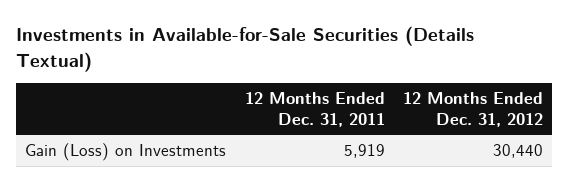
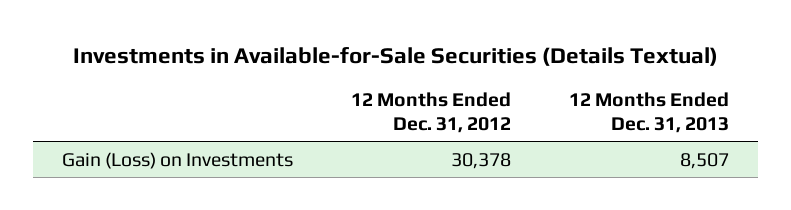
- | 12 Months Ended Dec. 31, 2011 | 12 Months Ended Dec. 31, 2012
+ | 12 Months Ended Dec. 31, 2012 | 12 Months Ended Dec. 31, 2013
- Gain (Loss) on Investments | 5,919 | 30,440
+ Gain (Loss) on Investments | 30,378 | 8,507

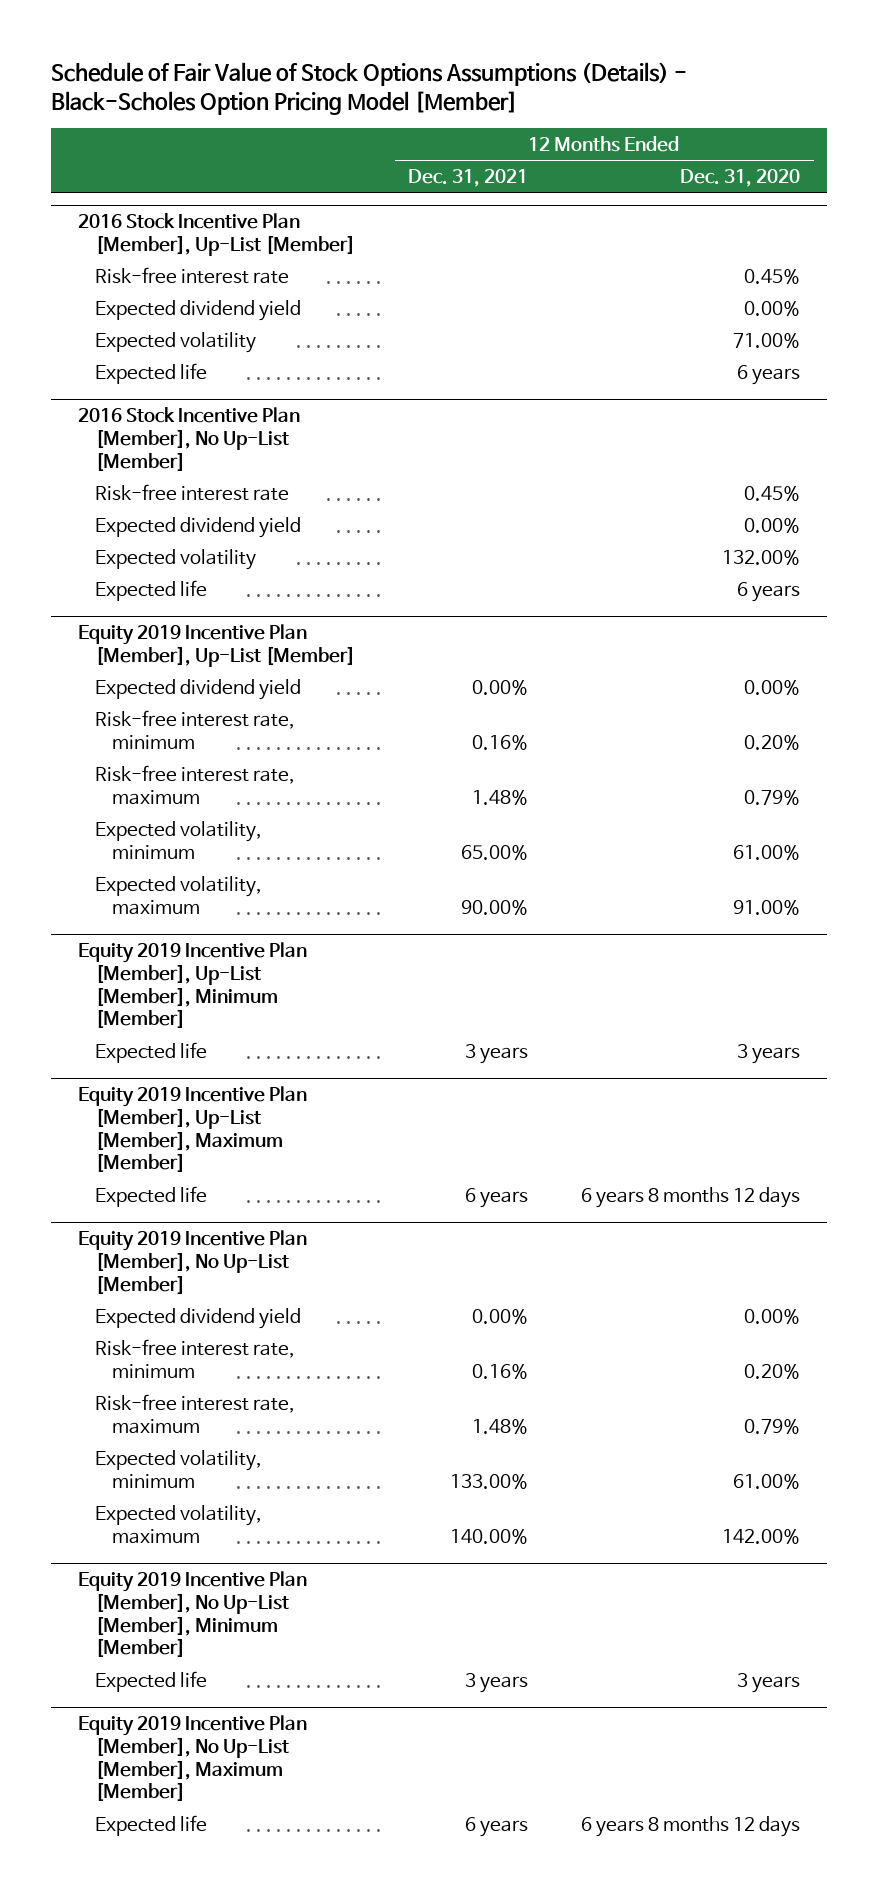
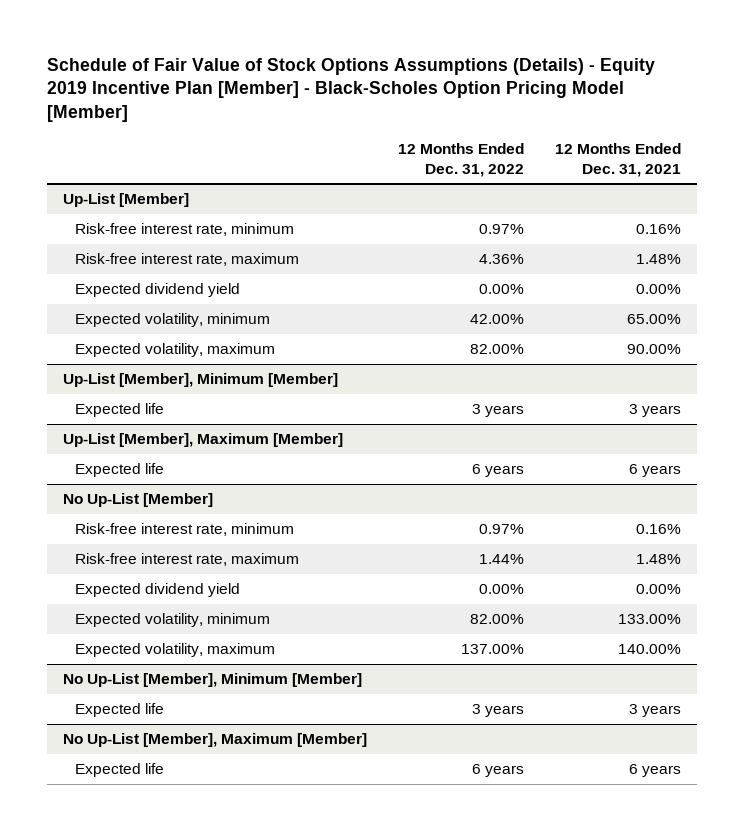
- Schedule of Fair Value of Stock Options Assumptions (Details) - Black-Scholes Option Pricing Model [Member]
+ Schedule of Fair Value of Stock Options Assumptions (Details) - Equity 2019 Incentive Plan [Member] - Black-Scholes Option Pricing Model [Member]
- | 12 Months Ended Dec. 31, 2021 | 12 Months Ended Dec. 31, 2020
+ | 12 Months Ended Dec. 31, 2022 | 12 Months Ended Dec. 31, 2021
- 2016 Stock Incentive Plan [Member], Up-List [Member]
- Risk-free interest rate | | 0.45%
- Expected dividend yield | | 0.00%
- Expected volatility | | 71.00%
- Expected life | | 6 years
- 2016 Stock Incentive Plan [Member], No Up-List [Member]
- Risk-free interest rate | | 0.45%
- Expected dividend yield | | 0.00%
- Expected volatility | | 132.00%
- Expected life | | 6 years
- Equity 2019 Incentive Plan [Member], Up-List [Member]
- Expected dividend yield | 0.00% | 0.00%
+ Up-List [Member]
+ Expected dividend yield | 0.00% | 0.00%
- Equity 2019 Incentive Plan [Member], Up-List [Member], Minimum [Member]
+ Up-List [Member], Minimum [Member]
- Equity 2019 Incentive Plan [Member], Up-List [Member], Maximum [Member]
+ Up-List [Member], Maximum [Member]
- Equity 2019 Incentive Plan [Member], No Up-List [Member]
- Expected dividend yield | 0.00% | 0.00%
+ No Up-List [Member]
+ Expected dividend yield | 0.00% | 0.00%
- Equity 2019 Incentive Plan [Member], No Up-List [Member], Minimum [Member]
+ No Up-List [Member], Minimum [Member]
- Equity 2019 Incentive Plan [Member], No Up-List [Member], Maximum [Member]
+ No Up-List [Member], Maximum [Member]

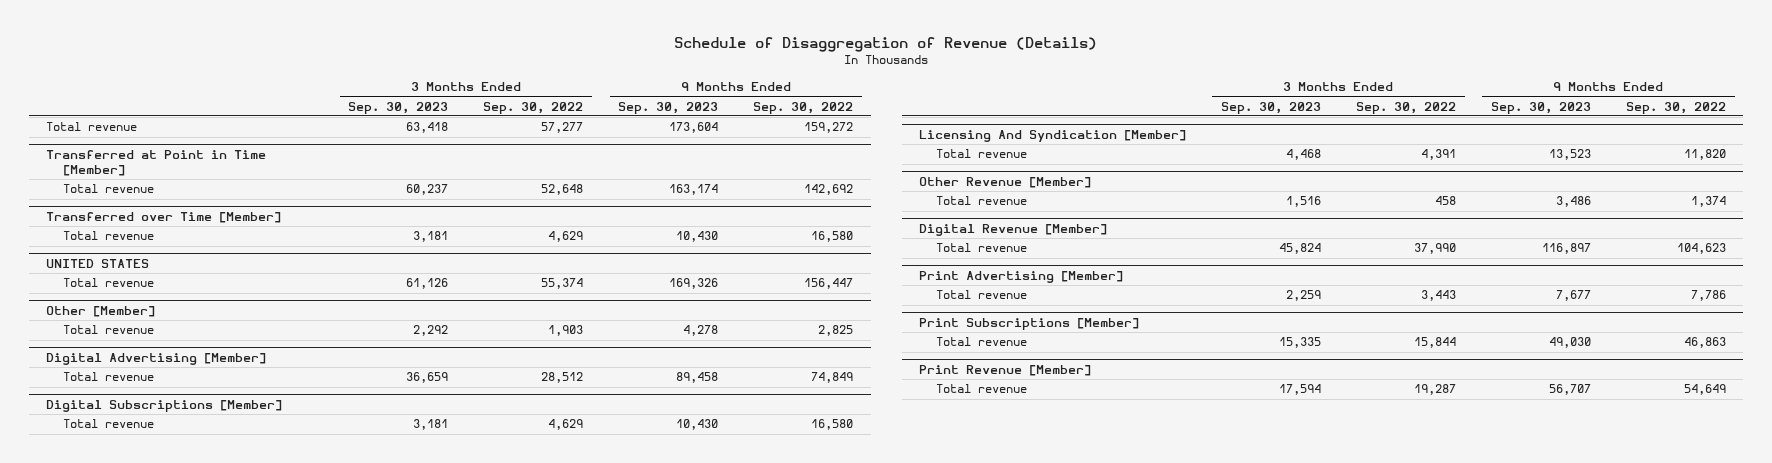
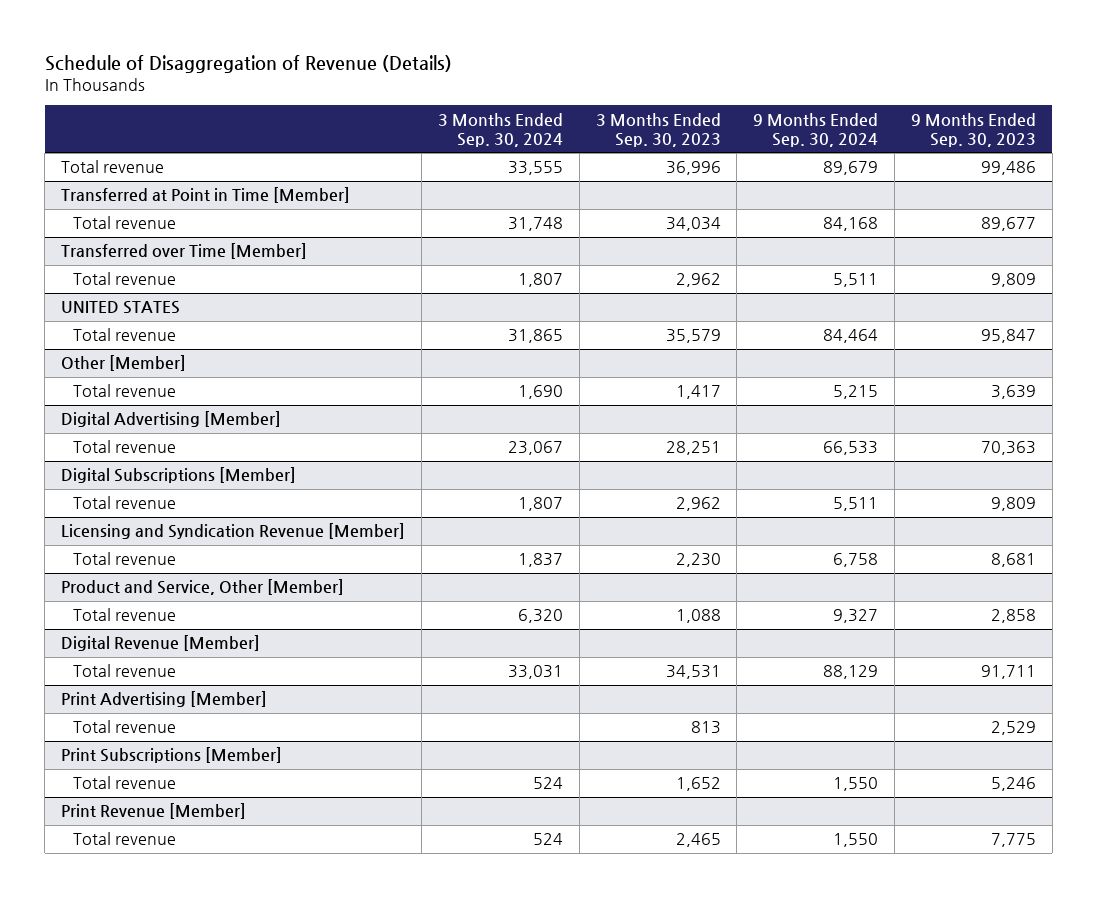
- | 3 Months Ended Sep. 30, 2023 | 3 Months Ended Sep. 30, 2022 | 9 Months Ended Sep. 30, 2023 | 9 Months Ended Sep. 30, 2022
+ | 3 Months Ended Sep. 30, 2024 | 3 Months Ended Sep. 30, 2023 | 9 Months Ended Sep. 30, 2024 | 9 Months Ended Sep. 30, 2023
- Total revenue | 63,418 | 57,277 | 173,604 | 159,272
+ Total revenue | 33,555 | 36,996 | 89,679 | 99,486
@ Transferred at Point in Time [Member]
- Total revenue | 60,237 | 52,648 | 163,174 | 142,692
+ Total revenue | 31,748 | 34,034 | 84,168 | 89,677
@ Transferred over Time [Member]
- Total revenue | 3,181 | 4,629 | 10,430 | 16,580
+ Total revenue | 1,807 | 2,962 | 5,511 | 9,809
@ UNITED STATES
- Total revenue | 61,126 | 55,374 | 169,326 | 156,447
+ Total revenue | 31,865 | 35,579 | 84,464 | 95,847
@ Other [Member]
- Total revenue | 2,292 | 1,903 | 4,278 | 2,825
+ Total revenue | 1,690 | 1,417 | 5,215 | 3,639
@ Digital Advertising [Member]
- Total revenue | 36,659 | 28,512 | 89,458 | 74,849
+ Total revenue | 23,067 | 28,251 | 66,533 | 70,363
@ Digital Subscriptions [Member]
- Total revenue | 3,181 | 4,629 | 10,430 | 16,580
- Licensing And Syndication [Member]
- Total revenue | 4,468 | 4,391 | 13,523 | 11,820
- Other Revenue [Member]
- Total revenue | 1,516 | 458 | 3,486 | 1,374
@ Digital Subscriptions [Member]
+ Total revenue | 1,807 | 2,962 | 5,511 | 9,809
+ Licensing and Syndication Revenue [Member]
+ Total revenue | 1,837 | 2,230 | 6,758 | 8,681
+ Product and Service, Other [Member]
+ Total revenue | 6,320 | 1,088 | 9,327 | 2,858
@ Digital Revenue [Member]
- Total revenue | 45,824 | 37,990 | 116,897 | 104,623
+ Total revenue | 33,031 | 34,531 | 88,129 | 91,711
@ Print Advertising [Member]
- Total revenue | 2,259 | 3,443 | 7,677 | 7,786
+ Total revenue | | 813 | | 2,529
@ Print Subscriptions [Member]
- Total revenue | 15,335 | 15,844 | 49,030 | 46,863
+ Total revenue | 524 | 1,652 | 1,550 | 5,246
@ Print Revenue [Member]
- Total revenue | 17,594 | 19,287 | 56,707 | 54,649
+ Total revenue | 524 | 2,465 | 1,550 | 7,775

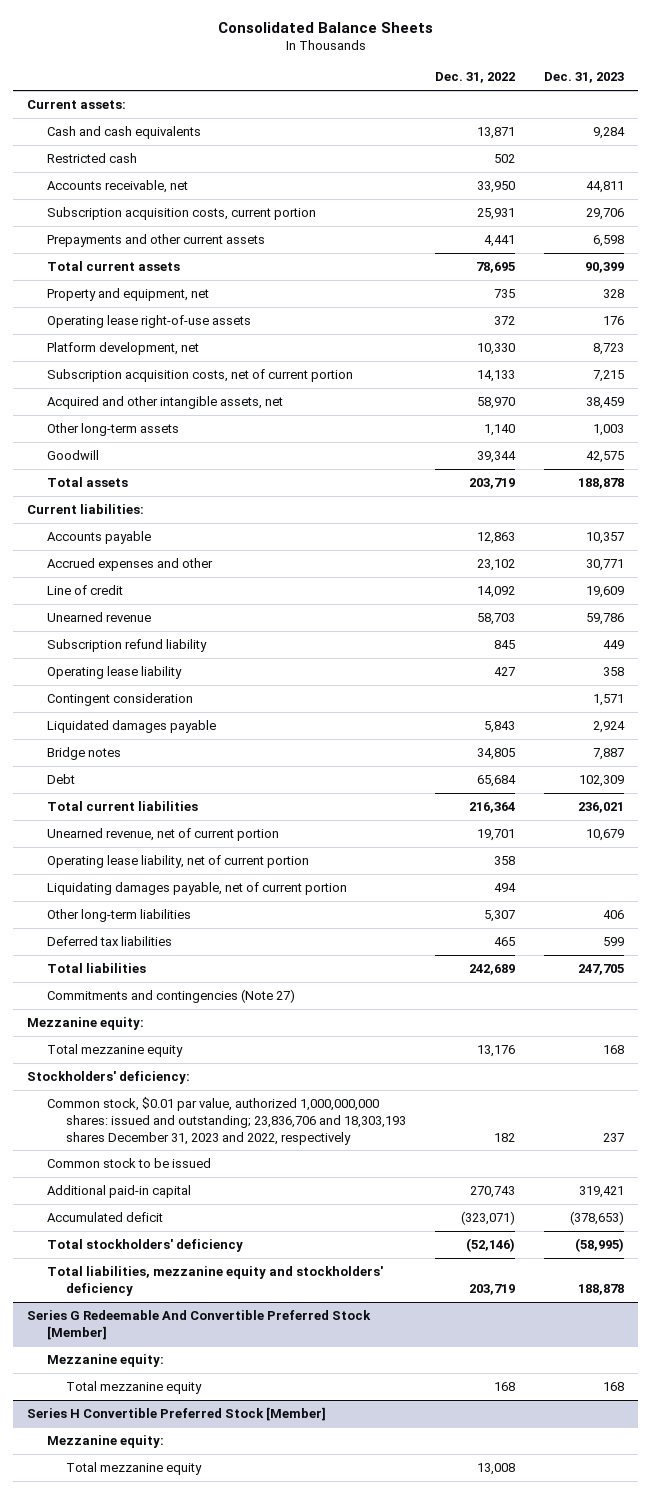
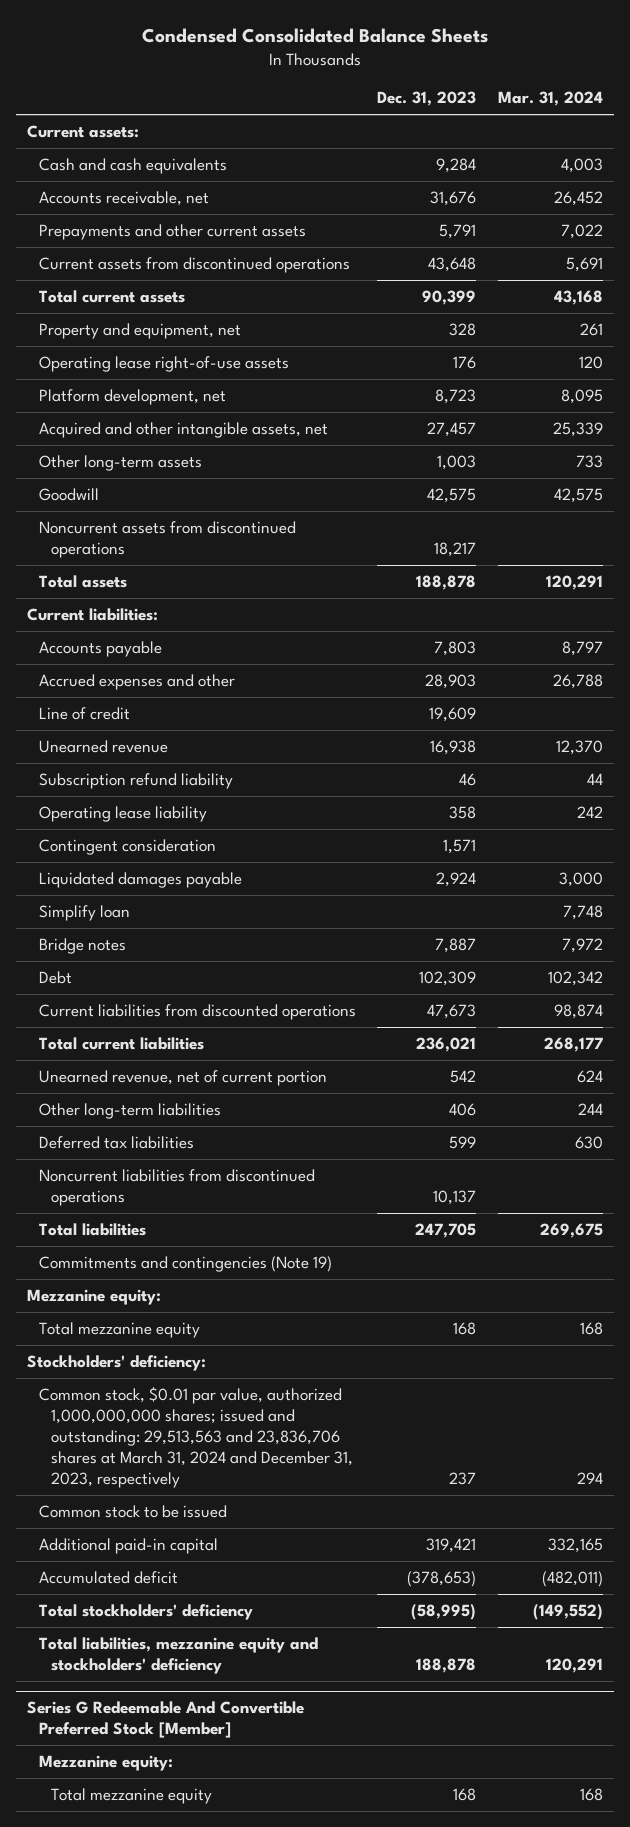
- Consolidated Balance Sheets
+ Condensed Consolidated Balance Sheets
- | Dec. 31, 2022 | Dec. 31, 2023
+ | Dec. 31, 2023 | Mar. 31, 2024
- Restricted cash | 502 |
- Accounts receivable, net | 33,950 | 44,811
- Subscription acquisition costs, current portion | 25,931 | 29,706
- Prepayments and other current assets | 4,441 | 6,598
+ Accounts receivable, net | 31,676 | 26,452
+ Prepayments and other current assets | 5,791 | 7,022
+ Current assets from discontinued operations | 43,648 | 5,691
- Subscription acquisition costs, net of current portion | 14,133 | 7,215
- Acquired and other intangible assets, net | 58,970 | 38,459
+ Acquired and other intangible assets, net | 27,457 | 25,339
+ Noncurrent assets from discontinued operations | 18,217 |
- Accounts payable | 12,863 | 10,357
- Accrued expenses and other | 23,102 | 30,771
+ Accounts payable | 7,803 | 8,797
+ Accrued expenses and other | 28,903 | 26,788
- Unearned revenue | 58,703 | 59,786
- Subscription refund liability | 845 | 449
+ Unearned revenue | 16,938 | 12,370
+ Subscription refund liability | 46 | 44
+ Simplify loan | | 7,748
+ Current liabilities from discounted operations | 47,673 | 98,874
- Unearned revenue, net of current portion | 19,701 | 10,679
- Operating lease liability, net of current portion | 358 |
- Liquidating damages payable, net of current portion | 494 |
+ Unearned revenue, net of current portion | 542 | 624
+ Noncurrent liabilities from discontinued operations | 10,137 |
- Commitments and contingencies (Note 27)
+ Commitments and contingencies (Note 19)
- Common stock, $0.01 par value, authorized 1,000,000,000 shares: issued and outstanding; 23,836,706 and 18,303,193 shares December 31, 2023 and 2022, respectively | 182 | 237
+ Common stock, $0.01 par value, authorized 1,000,000,000 shares; issued and outstanding: 29,513,563 and 23,836,706 shares at March 31, 2024 and December 31, 2023, respectively | 237 | 294
- Series H Convertible Preferred Stock [Member]
- Mezzanine equity:
- Total mezzanine equity | 13,008 |

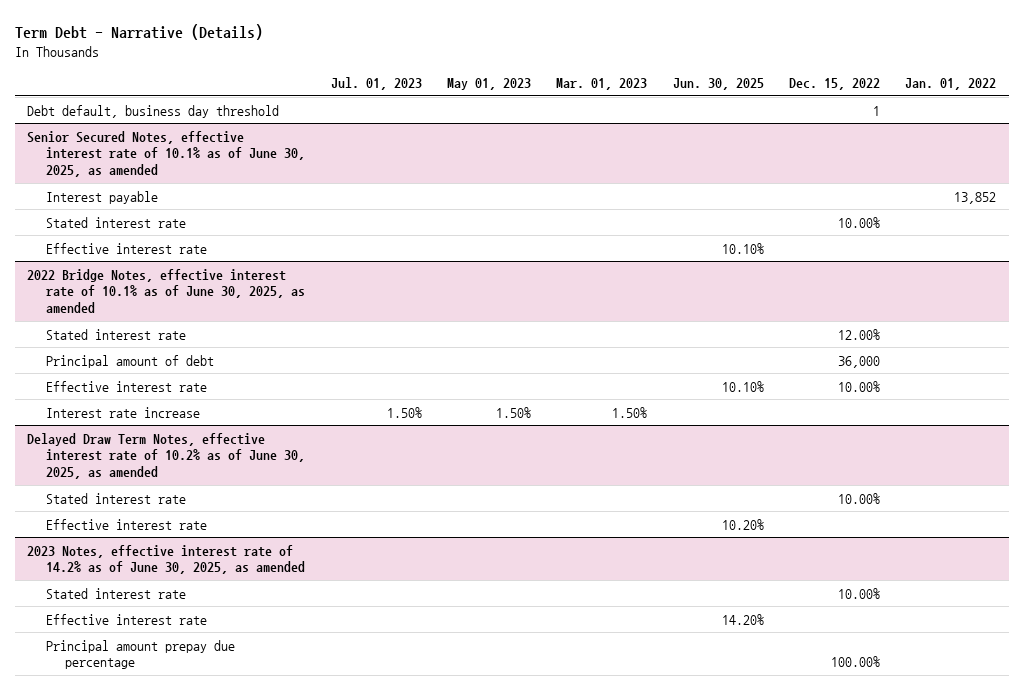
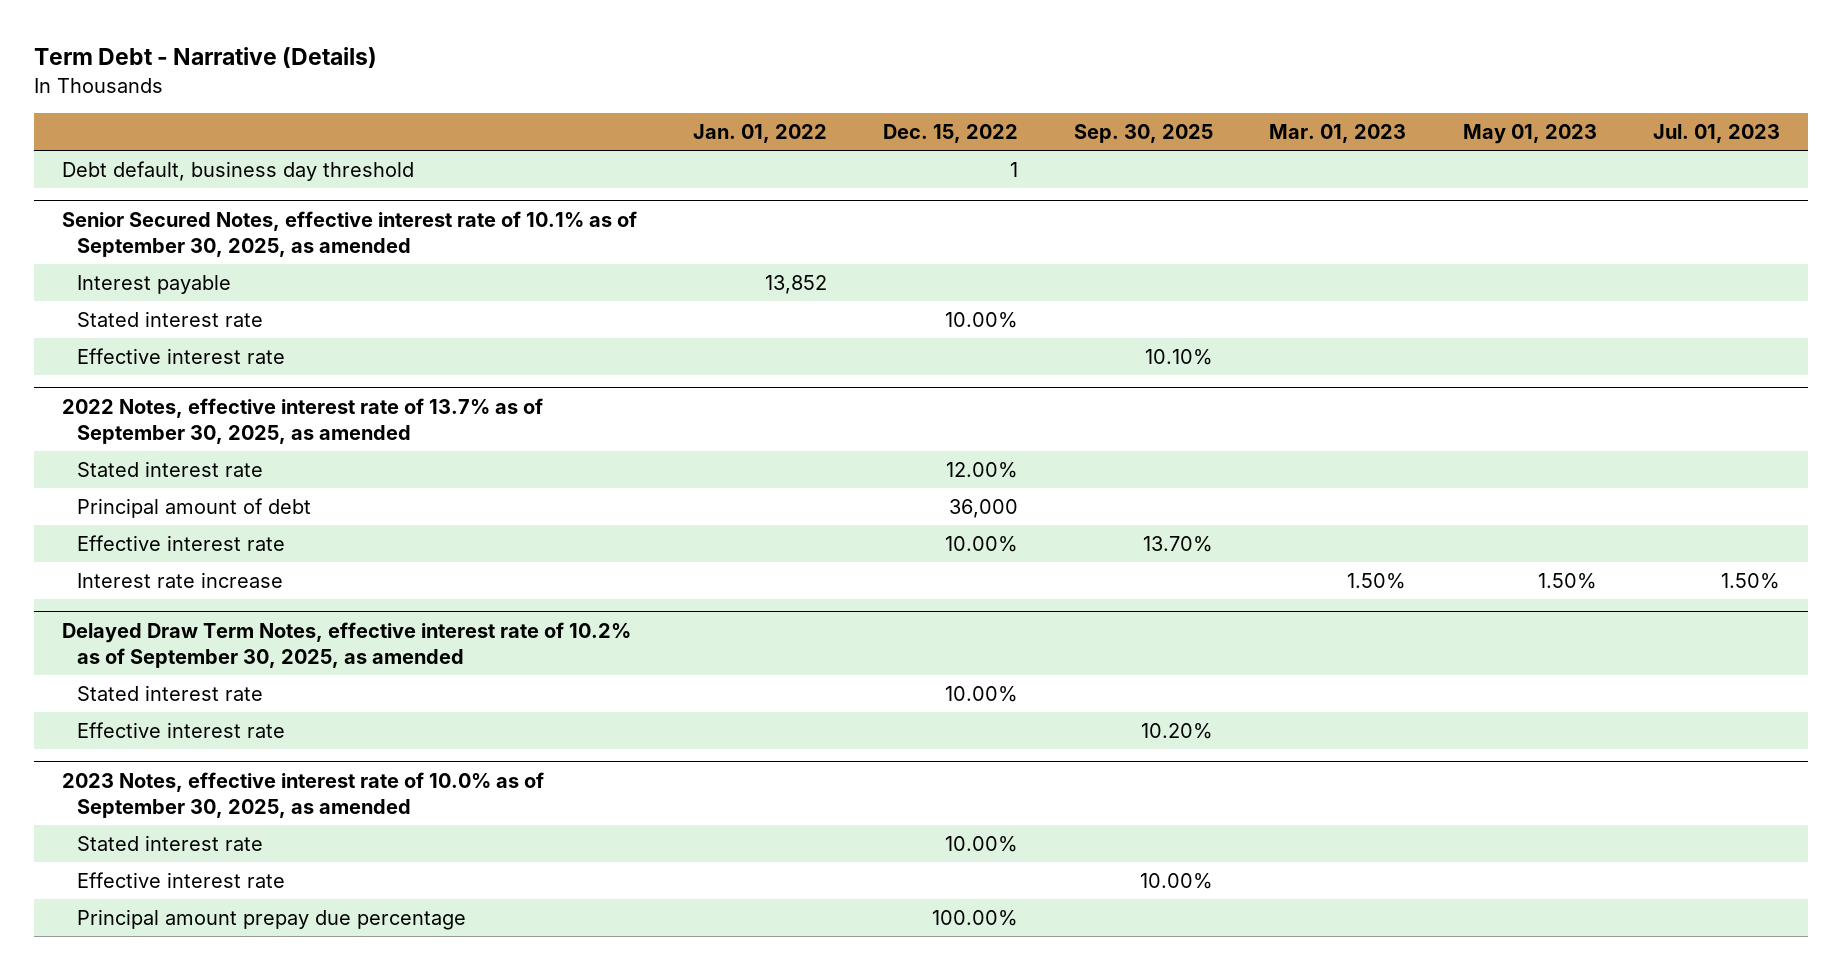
- | Jul. 01, 2023 | May 01, 2023 | Mar. 01, 2023 | Jun. 30, 2025 | Dec. 15, 2022 | Jan. 01, 2022
+ | Jan. 01, 2022 | Dec. 15, 2022 | Sep. 30, 2025 | Mar. 01, 2023 | May 01, 2023 | Jul. 01, 2023
- Senior Secured Notes, effective interest rate of 10.1% as of June 30, 2025, as amended
+ Senior Secured Notes, effective interest rate of 10.1% as of September 30, 2025, as amended
- 2022 Bridge Notes, effective interest rate of 10.1% as of June 30, 2025, as amended
+ 2022 Notes, effective interest rate of 13.7% as of September 30, 2025, as amended
- Delayed Draw Term Notes, effective interest rate of 10.2% as of June 30, 2025, as amended
+ Delayed Draw Term Notes, effective interest rate of 10.2% as of September 30, 2025, as amended
- 2023 Notes, effective interest rate of 14.2% as of June 30, 2025, as amended
+ 2023 Notes, effective interest rate of 10.0% as of September 30, 2025, as amended

